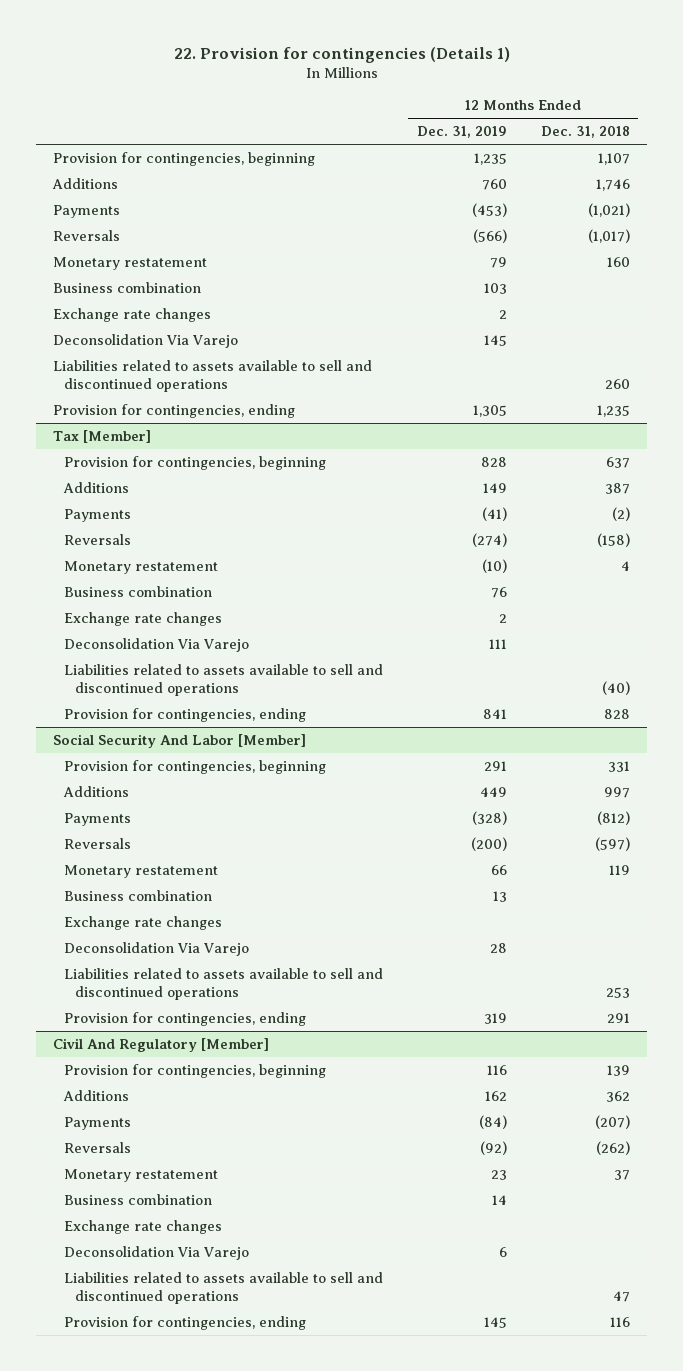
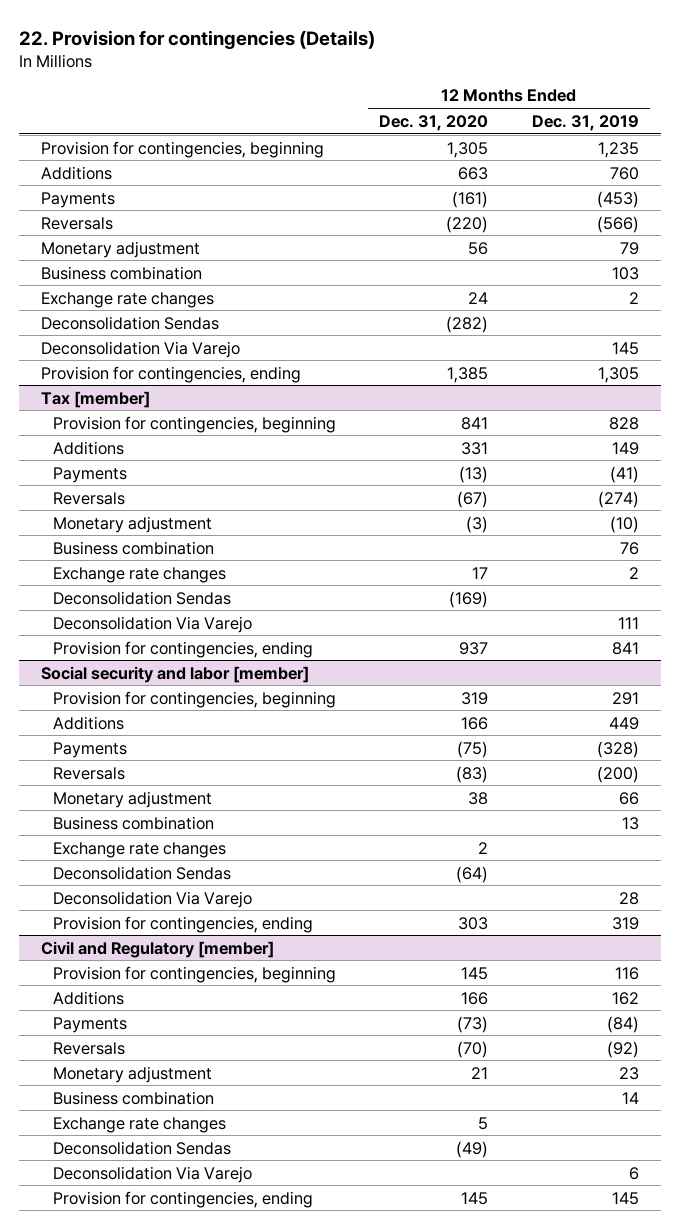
- 22. Provision for contingencies (Details 1)
+ 22. Provision for contingencies (Details)
- | 12 Months Ended Dec. 31, 2019 | 12 Months Ended Dec. 31, 2018
+ | 12 Months Ended Dec. 31, 2020 | 12 Months Ended Dec. 31, 2019
- Monetary restatement | 79 | 160
+ Monetary adjustment | 56 | 79
+ Deconsolidation Sendas | (282) |
- Liabilities related to assets available to sell and discontinued operations | | 260
- Tax [Member]
+ Tax [member]
- Monetary restatement | (10) | 4
+ Monetary adjustment | (3) | (10)
+ Deconsolidation Sendas | (169) |
- Liabilities related to assets available to sell and discontinued operations | | (40)
- Social Security And Labor [Member]
+ Social security and labor [member]
- Monetary restatement | 66 | 119
+ Monetary adjustment | 38 | 66
+ Deconsolidation Sendas | (64) |
- Liabilities related to assets available to sell and discontinued operations | | 253
- Civil And Regulatory [Member]
+ Civil and Regulatory [member]
- Monetary restatement | 23 | 37
+ Monetary adjustment | 21 | 23
+ Deconsolidation Sendas | (49) |
- Liabilities related to assets available to sell and discontinued operations | | 47

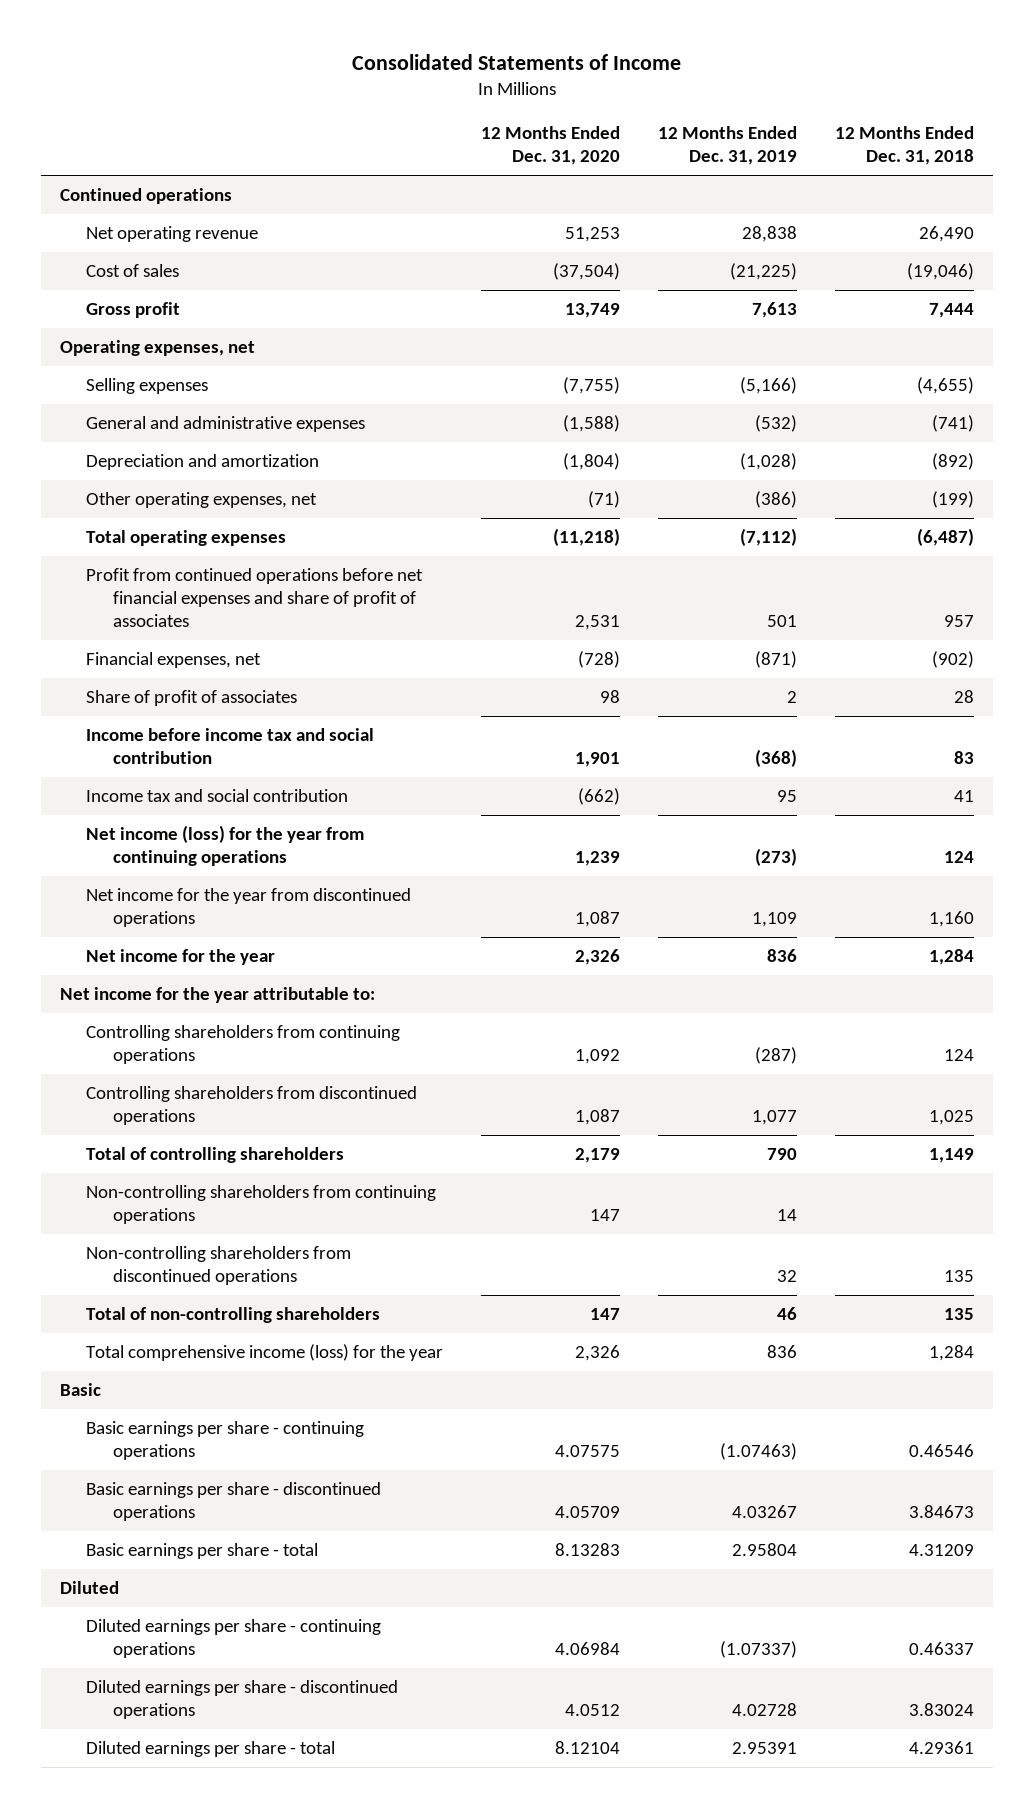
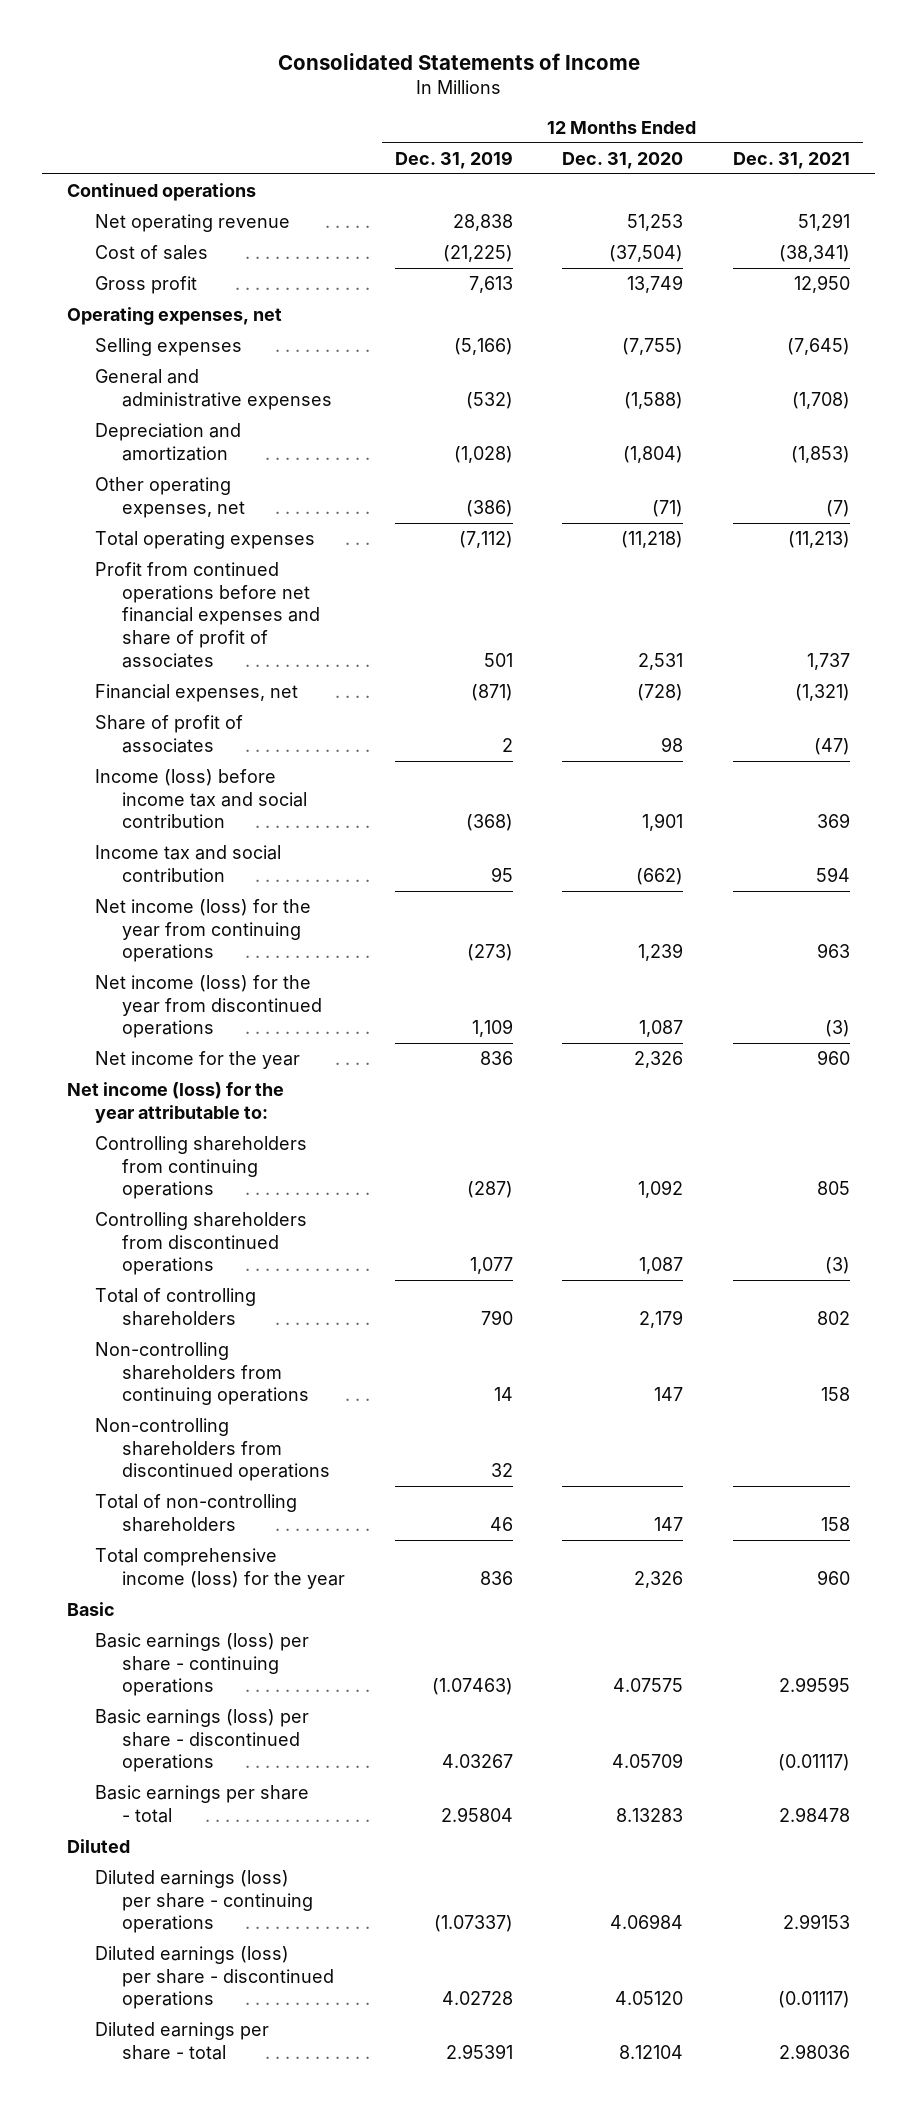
- | 12 Months Ended Dec. 31, 2020 | 12 Months Ended Dec. 31, 2019 | 12 Months Ended Dec. 31, 2018
+ | 12 Months Ended Dec. 31, 2019 | 12 Months Ended Dec. 31, 2020 | 12 Months Ended Dec. 31, 2021
- Income before income tax and social contribution | 1,901 | (368) | 83
+ Income (loss) before income tax and social contribution | (368) | 1,901 | 369
- Net income for the year from discontinued operations | 1,087 | 1,109 | 1,160
+ Net income (loss) for the year from discontinued operations | 1,109 | 1,087 | (3)
- Net income for the year attributable to:
+ Net income (loss) for the year attributable to:
- Basic earnings per share - continuing operations | 4.07575 | (1.07463) | 0.46546
- Basic earnings per share - discontinued operations | 4.05709 | 4.03267 | 3.84673
+ Basic earnings (loss) per share - continuing operations | (1.07463) | 4.07575 | 2.99595
+ Basic earnings (loss) per share - discontinued operations | 4.03267 | 4.05709 | (0.01117)
- Diluted earnings per share - continuing operations | 4.06984 | (1.07337) | 0.46337
- Diluted earnings per share - discontinued operations | 4.0512 | 4.02728 | 3.83024
+ Diluted earnings (loss) per share - continuing operations | (1.07337) | 4.06984 | 2.99153
+ Diluted earnings (loss) per share - discontinued operations | 4.02728 | 4.05120 | (0.01117)

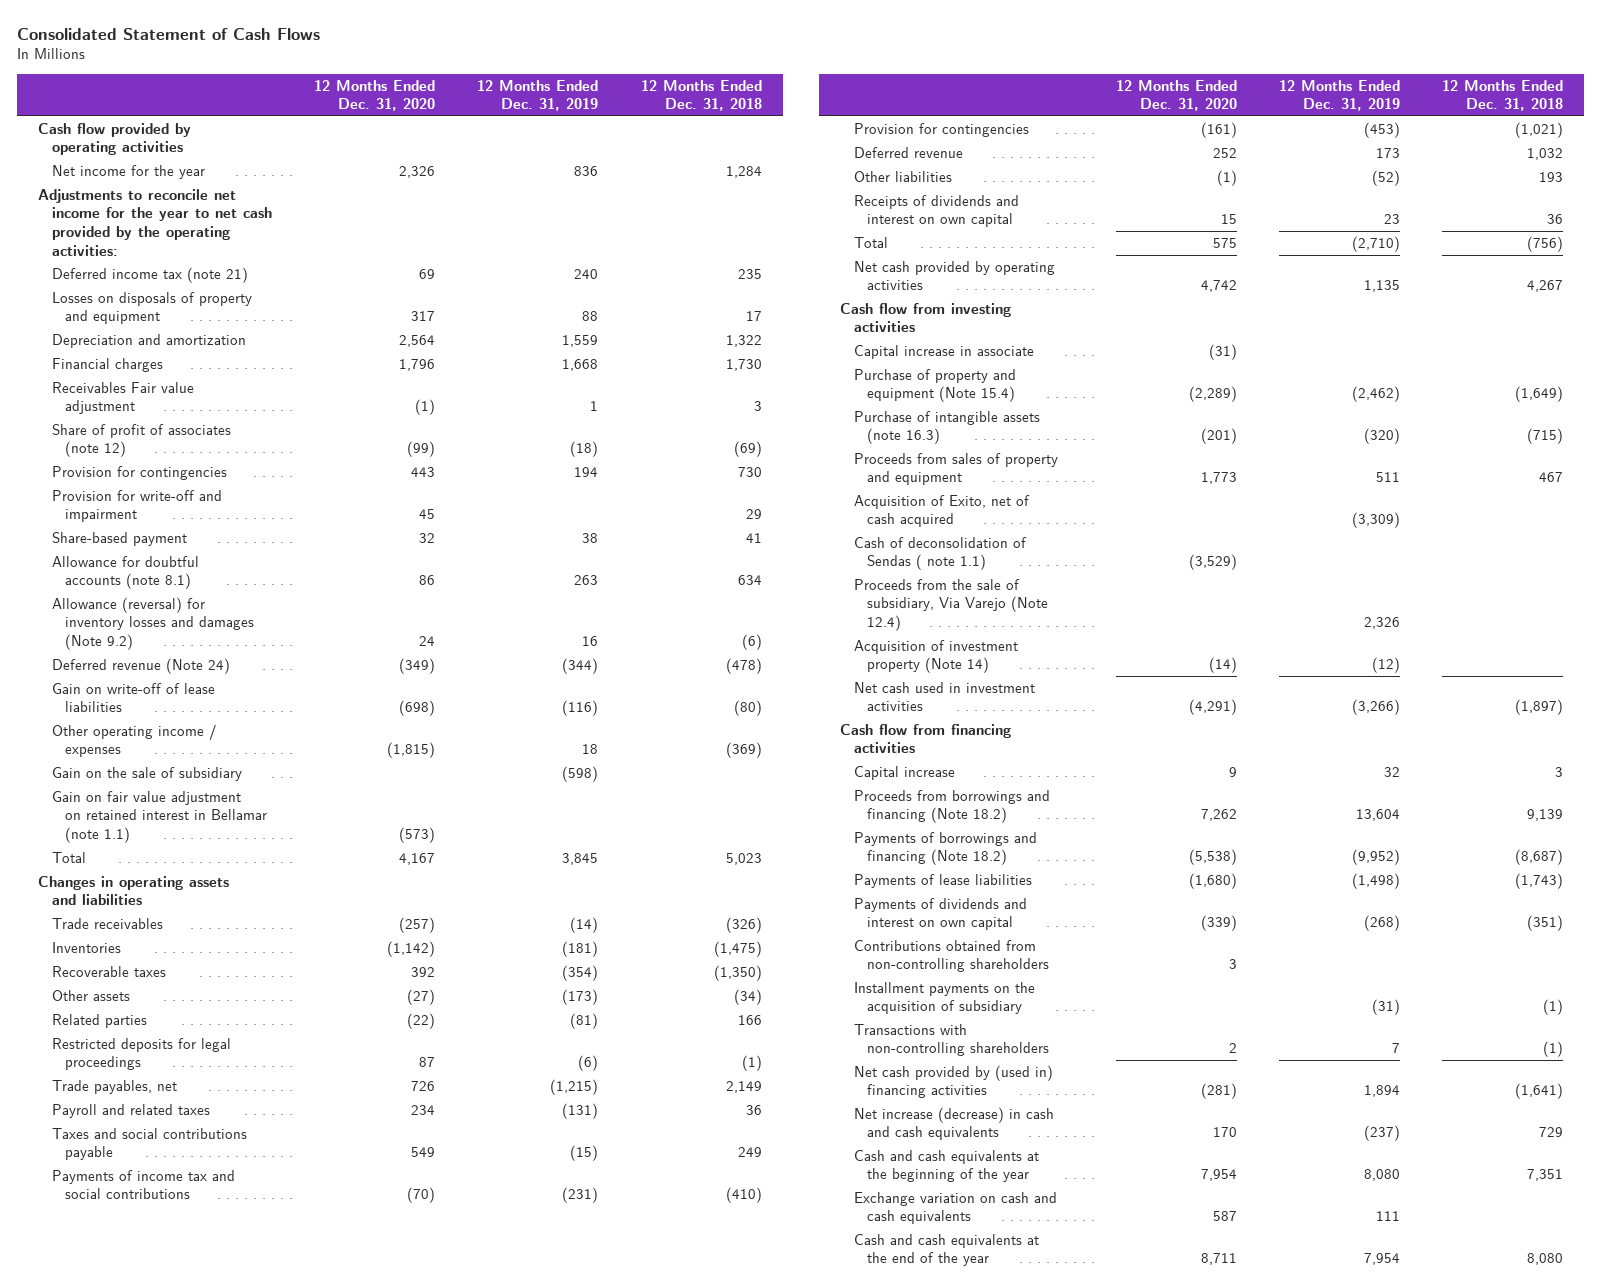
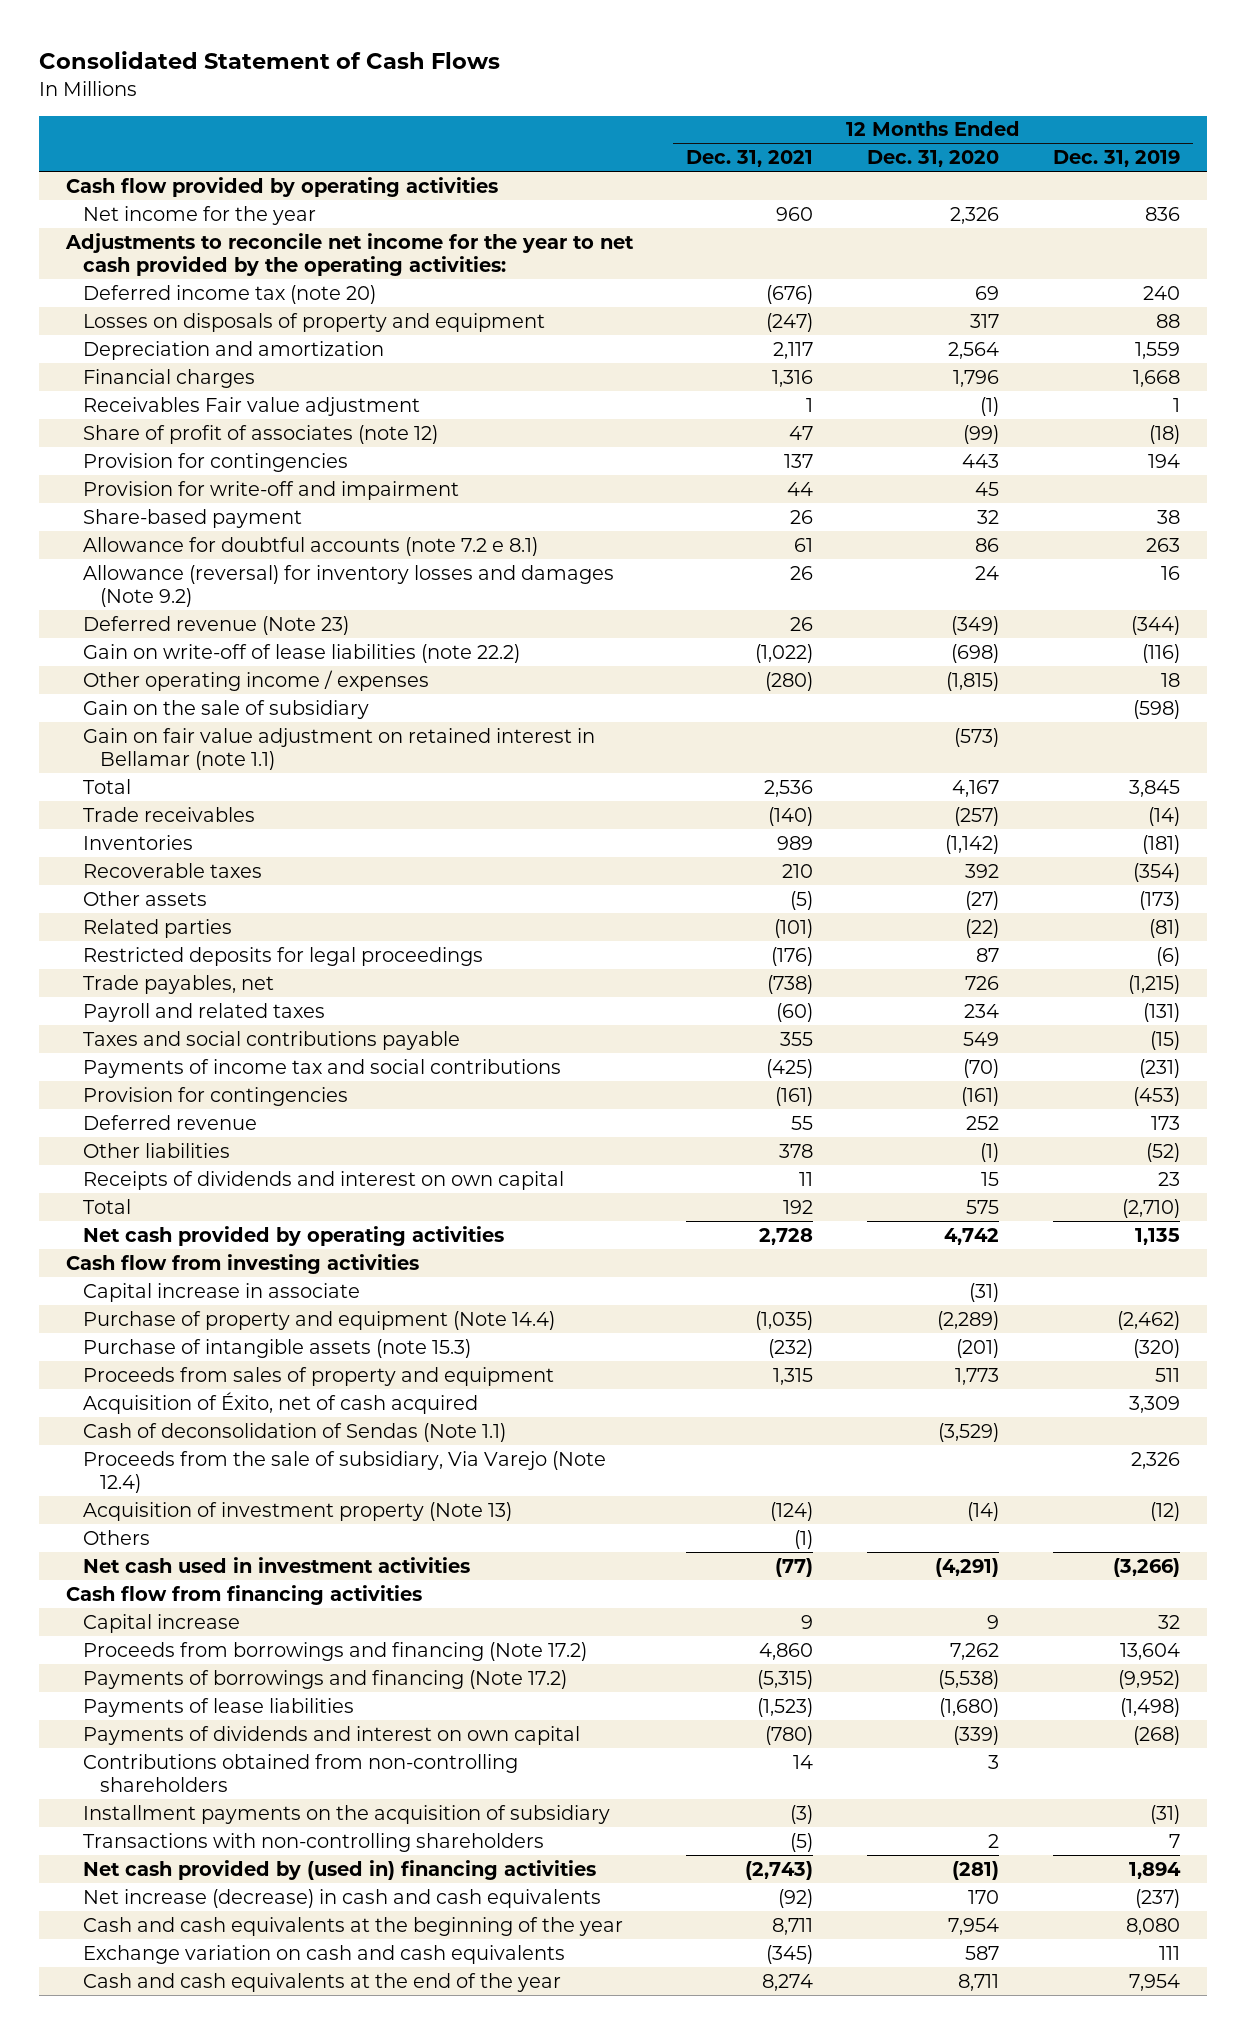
- | 12 Months Ended Dec. 31, 2020 | 12 Months Ended Dec. 31, 2019 | 12 Months Ended Dec. 31, 2018
+ | 12 Months Ended Dec. 31, 2021 | 12 Months Ended Dec. 31, 2020 | 12 Months Ended Dec. 31, 2019
- Deferred income tax (note 21) | 69 | 240 | 235
+ Deferred income tax (note 20) | (676) | 69 | 240
- Allowance for doubtful accounts (note 8.1) | 86 | 263 | 634
+ Allowance for doubtful accounts (note 7.2 e 8.1) | 61 | 86 | 263
- Deferred revenue (Note 24) | (349) | (344) | (478)
- Gain on write-off of lease liabilities | (698) | (116) | (80)
+ Deferred revenue (Note 23) | 26 | (349) | (344)
+ Gain on write-off of lease liabilities (note 22.2) | (1,022) | (698) | (116)
- Changes in operating assets and liabilities
- Purchase of property and equipment (Note 15.4) | (2,289) | (2,462) | (1,649)
- Purchase of intangible assets (note 16.3) | (201) | (320) | (715)
+ Purchase of property and equipment (Note 14.4) | (1,035) | (2,289) | (2,462)
+ Purchase of intangible assets (note 15.3) | (232) | (201) | (320)
- Acquisition of Exito, net of cash acquired | | (3,309) |
- Cash of deconsolidation of Sendas ( note 1.1) | (3,529) | |
+ Acquisition of Éxito, net of cash acquired | | | 3,309
+ Cash of deconsolidation of Sendas (Note 1.1) | | (3,529) |
- Acquisition of investment property (Note 14) | (14) | (12) |
+ Acquisition of investment property (Note 13) | (124) | (14) | (12)
+ Others | (1) | |
- Proceeds from borrowings and financing (Note 18.2) | 7,262 | 13,604 | 9,139
- Payments of borrowings and financing (Note 18.2) | (5,538) | (9,952) | (8,687)
+ Proceeds from borrowings and financing (Note 17.2) | 4,860 | 7,262 | 13,604
+ Payments of borrowings and financing (Note 17.2) | (5,315) | (5,538) | (9,952)

